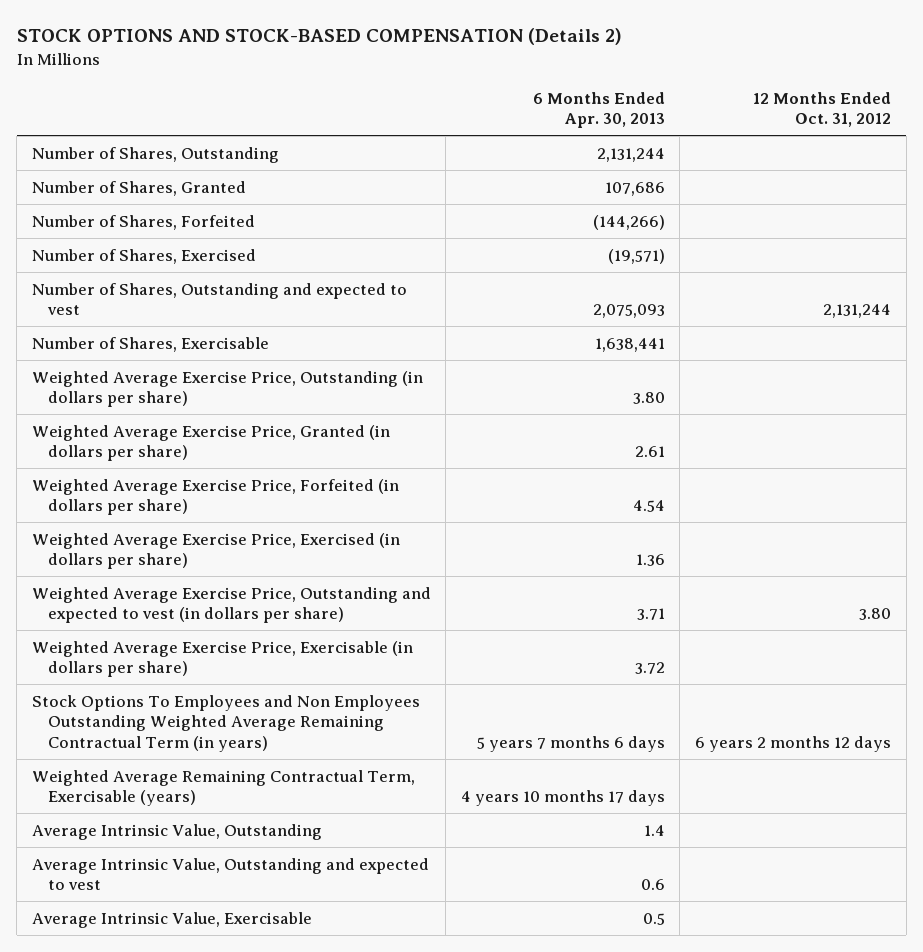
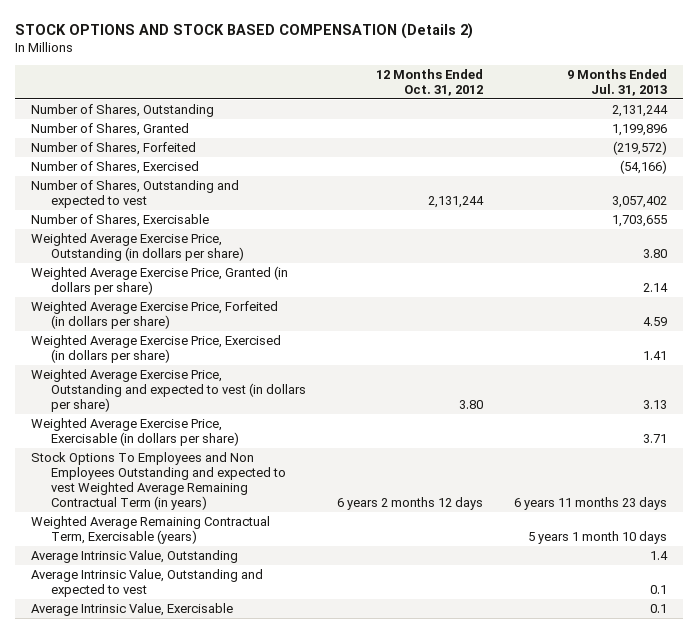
- STOCK OPTIONS AND STOCK-BASED COMPENSATION (Details 2)
+ STOCK OPTIONS AND STOCK BASED COMPENSATION (Details 2)
- | 6 Months Ended Apr. 30, 2013 | 12 Months Ended Oct. 31, 2012
+ | 12 Months Ended Oct. 31, 2012 | 9 Months Ended Jul. 31, 2013
- Stock Options To Employees and Non Employees Outstanding Weighted Average Remaining Contractual Term (in years) | 5 years 7 months 6 days | 6 years 2 months 12 days
+ Stock Options To Employees and Non Employees Outstanding and expected to vest Weighted Average Remaining Contractual Term (in years) | 6 years 2 months 12 days | 6 years 11 months 23 days

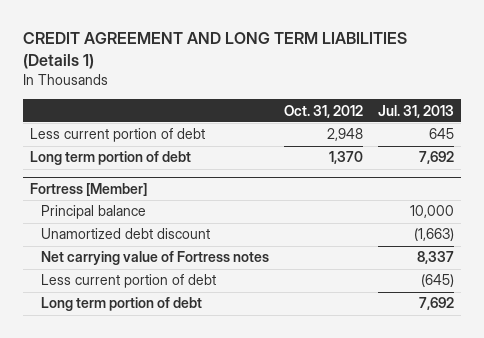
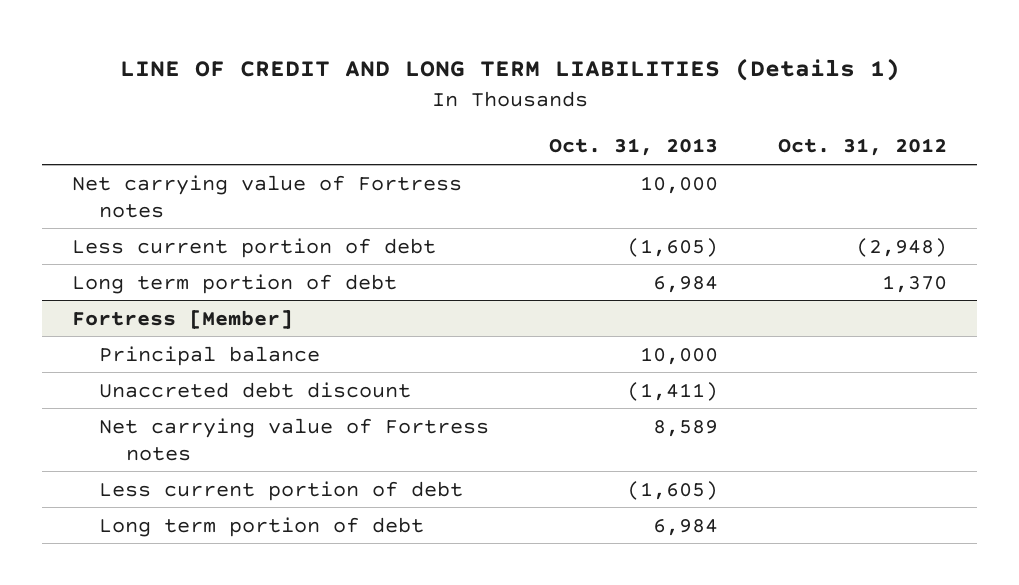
- CREDIT AGREEMENT AND LONG TERM LIABILITIES (Details 1)
+ LINE OF CREDIT AND LONG TERM LIABILITIES (Details 1)
- | Oct. 31, 2012 | Jul. 31, 2013
+ | Oct. 31, 2013 | Oct. 31, 2012
- Less current portion of debt | 2,948 | 645
+ Net carrying value of Fortress notes | 10,000 |
+ Less current portion of debt | (1,605) | (2,948)
@ Fortress [Member]
- Unamortized debt discount | | (1,663)
+ Unaccreted debt discount | (1,411) |

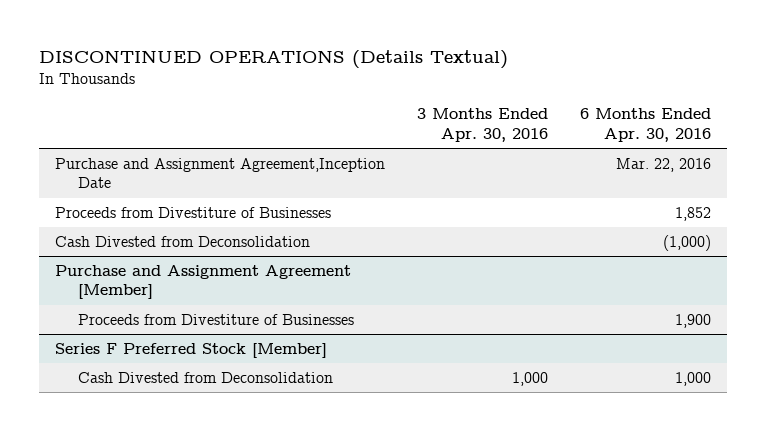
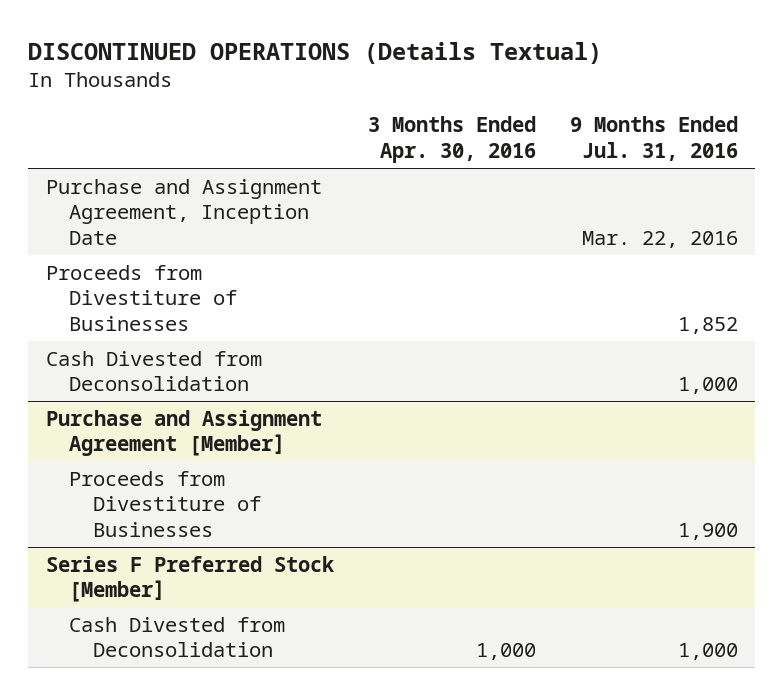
- | 3 Months Ended Apr. 30, 2016 | 6 Months Ended Apr. 30, 2016
+ | 3 Months Ended Apr. 30, 2016 | 9 Months Ended Jul. 31, 2016
- Purchase and Assignment Agreement,Inception Date | | Mar. 22, 2016
+ Purchase and Assignment Agreement, Inception Date | | Mar. 22, 2016

